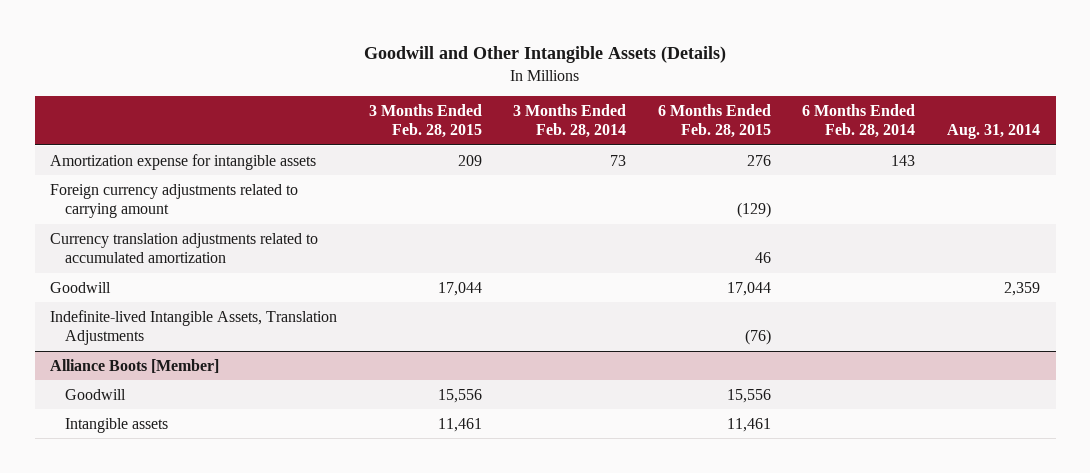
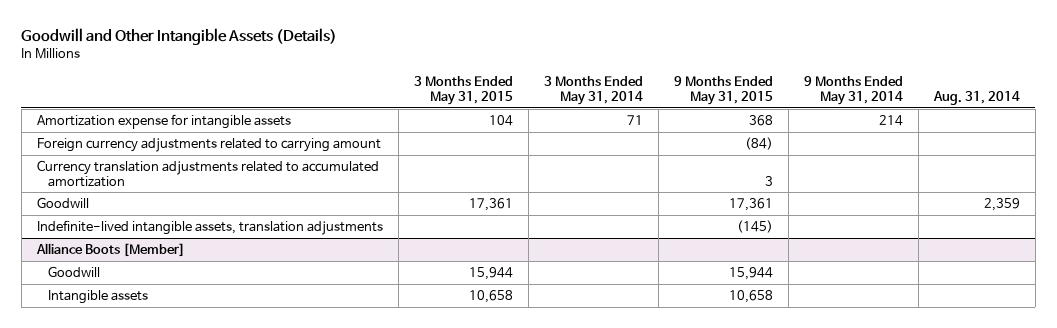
- | 3 Months Ended Feb. 28, 2015 | 3 Months Ended Feb. 28, 2014 | 6 Months Ended Feb. 28, 2015 | 6 Months Ended Feb. 28, 2014 | Aug. 31, 2014
+ | 3 Months Ended May 31, 2015 | 3 Months Ended May 31, 2014 | 9 Months Ended May 31, 2015 | 9 Months Ended May 31, 2014 | Aug. 31, 2014
- Indefinite-lived Intangible Assets, Translation Adjustments | | | (76) | |
+ Indefinite-lived intangible assets, translation adjustments | | | (145) | |

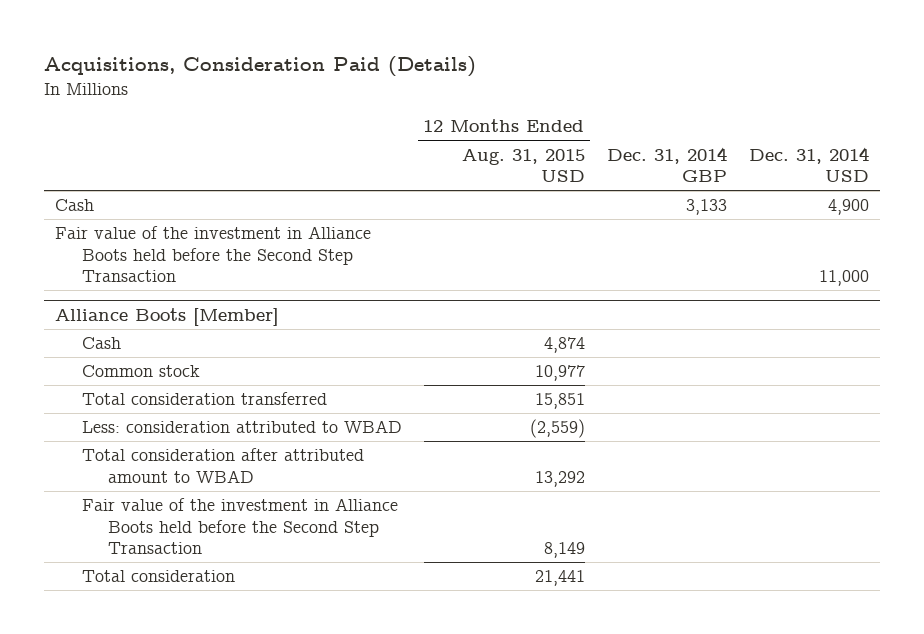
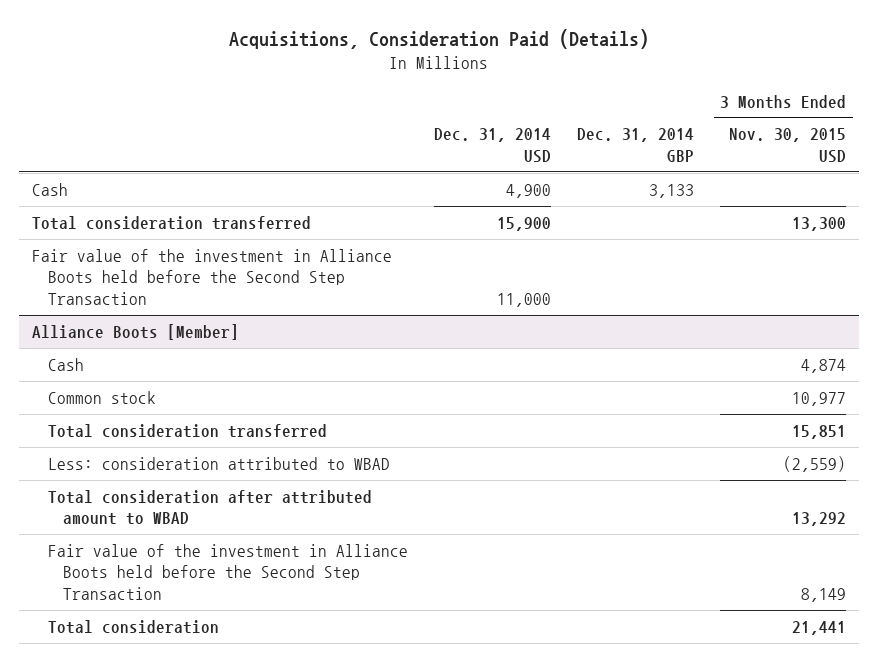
- | 12 Months Ended Aug. 31, 2015 USD | Dec. 31, 2014 GBP | Dec. 31, 2014 USD
+ | Dec. 31, 2014 USD | Dec. 31, 2014 GBP | 3 Months Ended Nov. 30, 2015 USD
+ Total consideration transferred | 15,900 | | 13,300

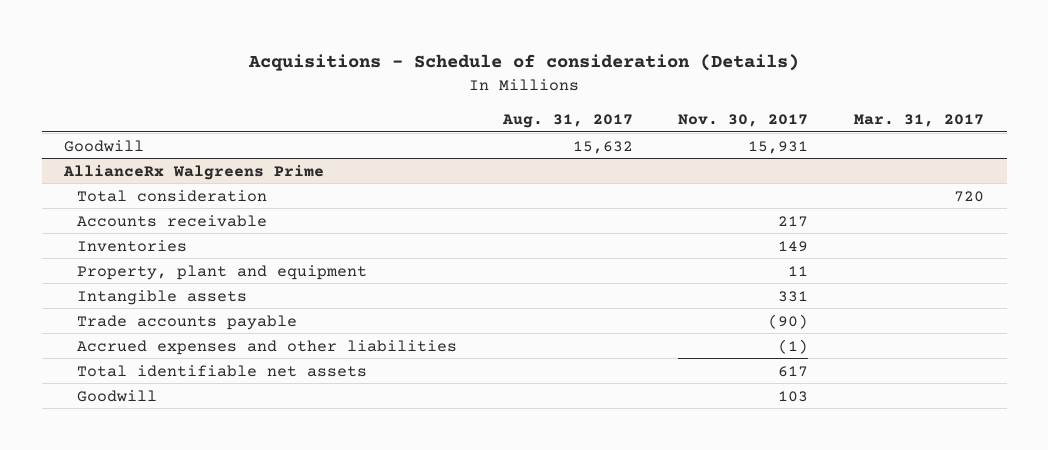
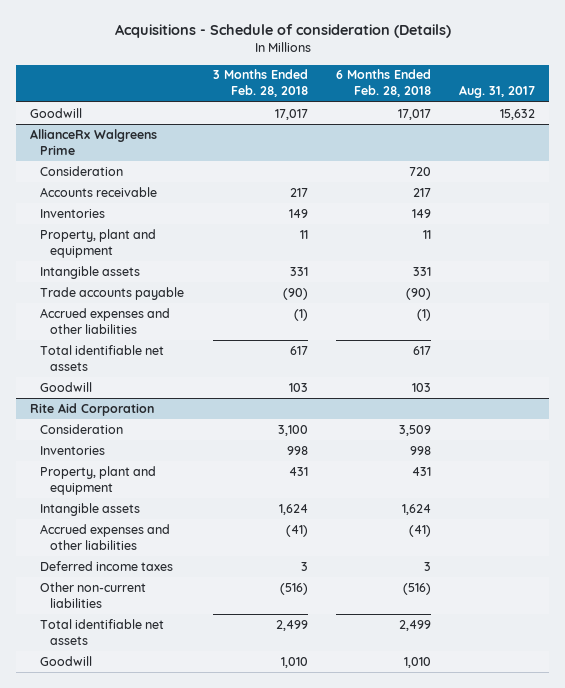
- | Aug. 31, 2017 | Nov. 30, 2017 | Mar. 31, 2017
+ | 3 Months Ended Feb. 28, 2018 | 6 Months Ended Feb. 28, 2018 | Aug. 31, 2017
@ AllianceRx Walgreens Prime
- Total consideration | | | 720
+ Consideration | | 720 |
+ Rite Aid Corporation
+ Consideration | 3,100 | 3,509 |
+ Inventories | 998 | 998 |
+ Property, plant and equipment | 431 | 431 |
+ Intangible assets | 1,624 | 1,624 |
+ Accrued expenses and other liabilities | (41) | (41) |
+ Deferred income taxes | 3 | 3 |
+ Other non-current liabilities | (516) | (516) |
+ Total identifiable net assets | 2,499 | 2,499 |
+ Goodwill | 1,010 | 1,010 |

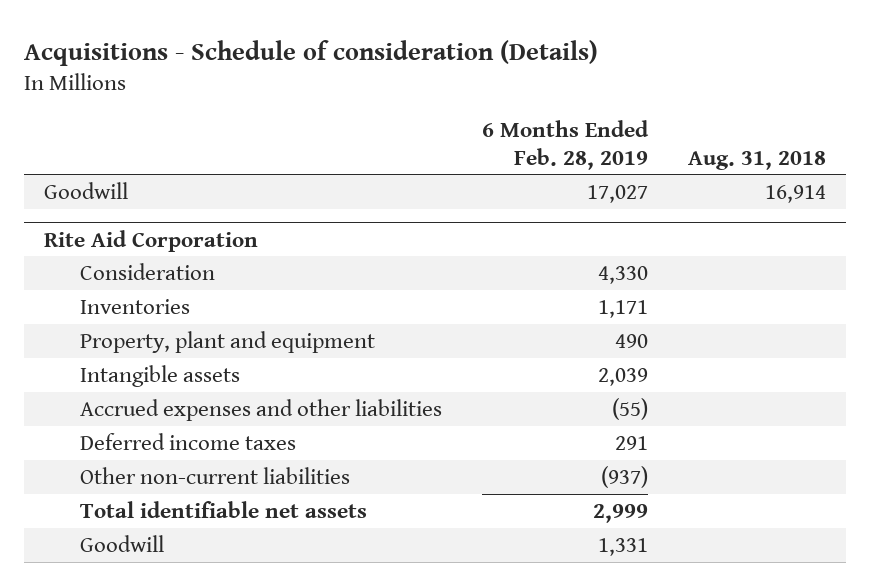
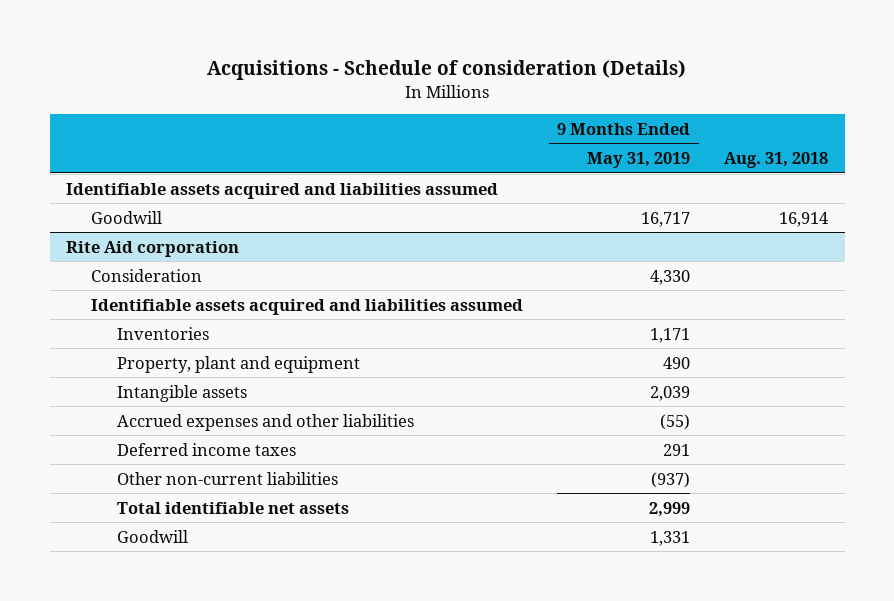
- | 6 Months Ended Feb. 28, 2019 | Aug. 31, 2018
+ | 9 Months Ended May 31, 2019 | Aug. 31, 2018
+ Identifiable assets acquired and liabilities assumed
- Rite Aid Corporation
+ Rite Aid corporation
+ Identifiable assets acquired and liabilities assumed

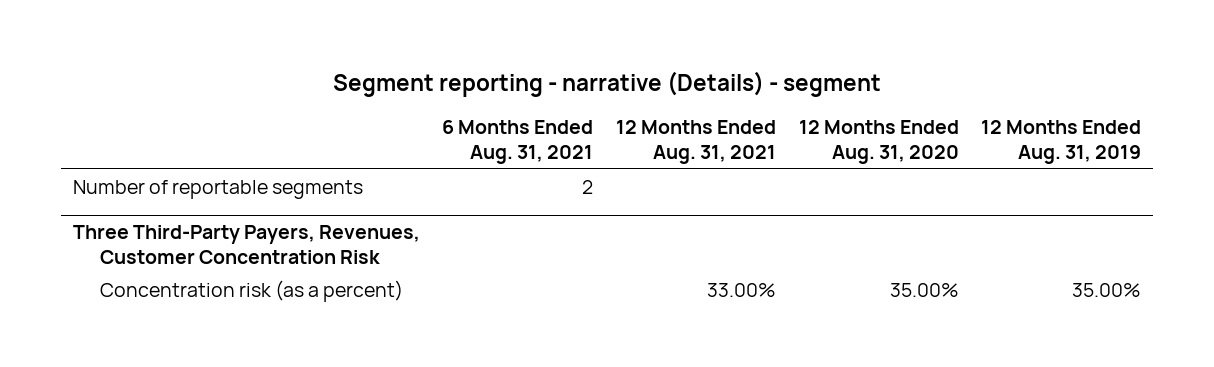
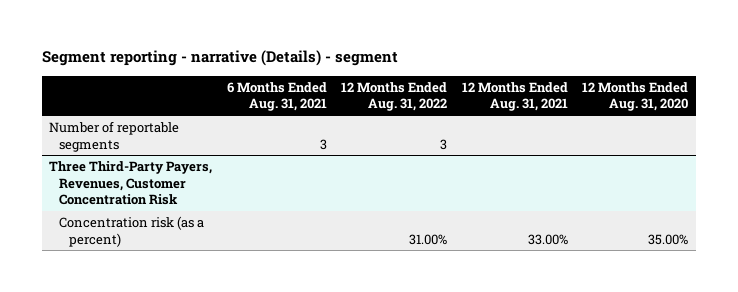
- | 6 Months Ended Aug. 31, 2021 | 12 Months Ended Aug. 31, 2021 | 12 Months Ended Aug. 31, 2020 | 12 Months Ended Aug. 31, 2019
+ | 6 Months Ended Aug. 31, 2021 | 12 Months Ended Aug. 31, 2022 | 12 Months Ended Aug. 31, 2021 | 12 Months Ended Aug. 31, 2020
- Number of reportable segments | 2 | | |
+ Number of reportable segments | 3 | 3 | |

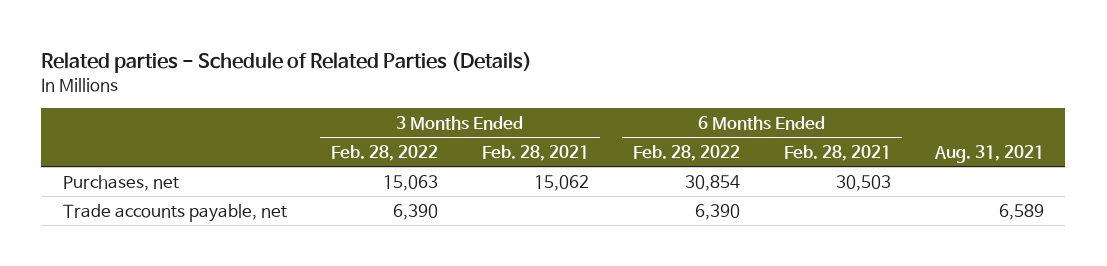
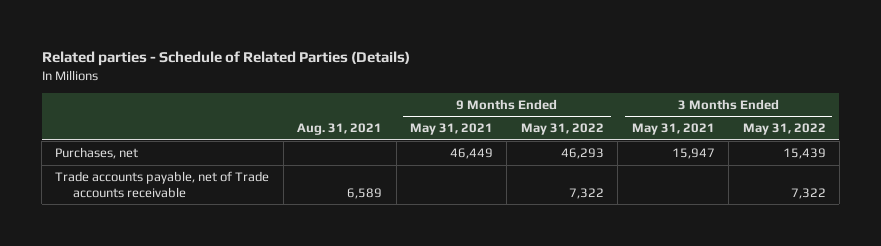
- | 3 Months Ended Feb. 28, 2022 | 3 Months Ended Feb. 28, 2021 | 6 Months Ended Feb. 28, 2022 | 6 Months Ended Feb. 28, 2021 | Aug. 31, 2021
+ | Aug. 31, 2021 | 9 Months Ended May 31, 2021 | 9 Months Ended May 31, 2022 | 3 Months Ended May 31, 2021 | 3 Months Ended May 31, 2022
- Trade accounts payable, net | 6,390 | | 6,390 | | 6,589
+ Trade accounts payable, net of Trade accounts receivable | 6,589 | | 7,322 | | 7,322

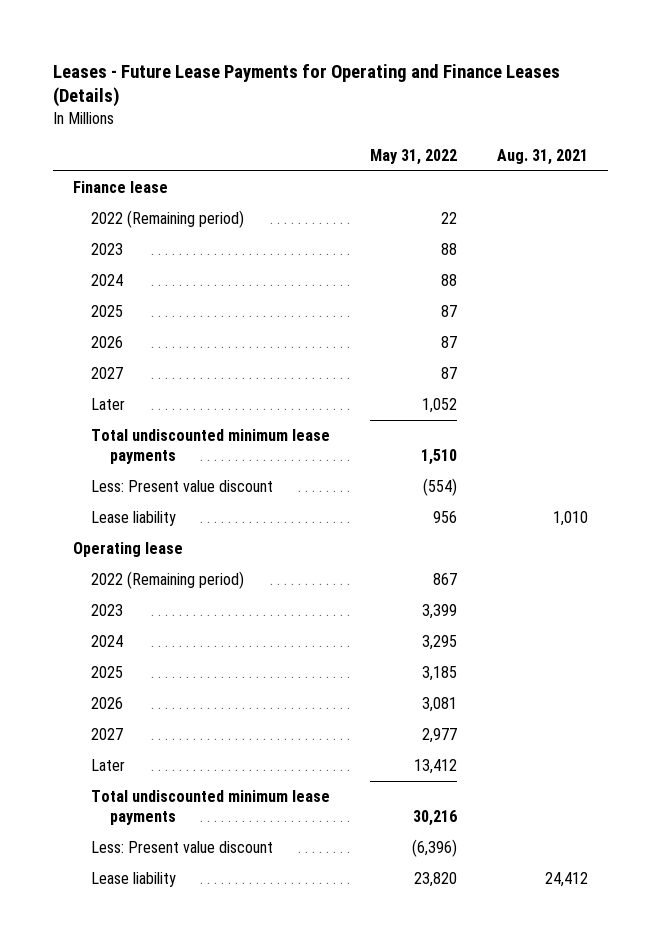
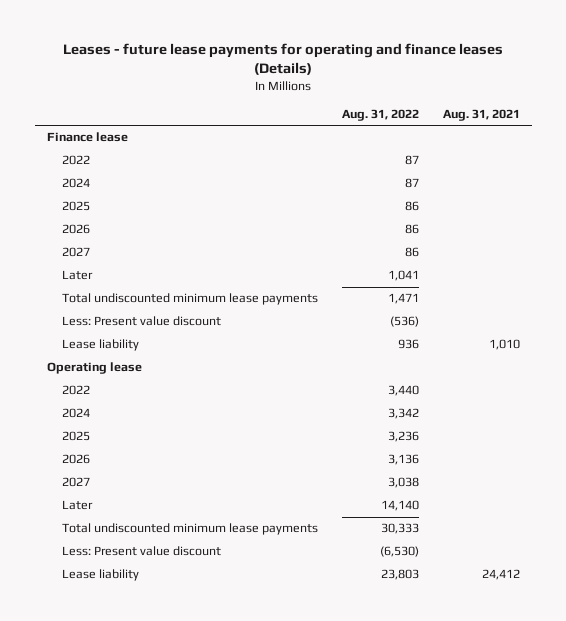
- Leases - Future Lease Payments for Operating and Finance Leases (Details)
+ Leases - future lease payments for operating and finance leases (Details)
- | May 31, 2022 | Aug. 31, 2021
+ | Aug. 31, 2022 | Aug. 31, 2021
- 2022 (Remaining period) | 22 |
- 2023 | 88 |
+ 2022 | 87 |
- 2022 (Remaining period) | 867 |
- 2023 | 3,399 |
+ 2022 | 3,440 |

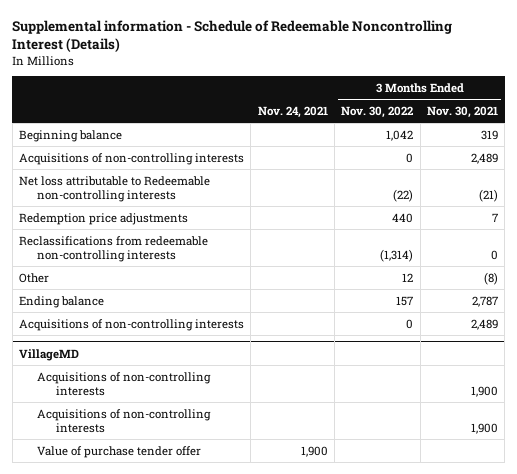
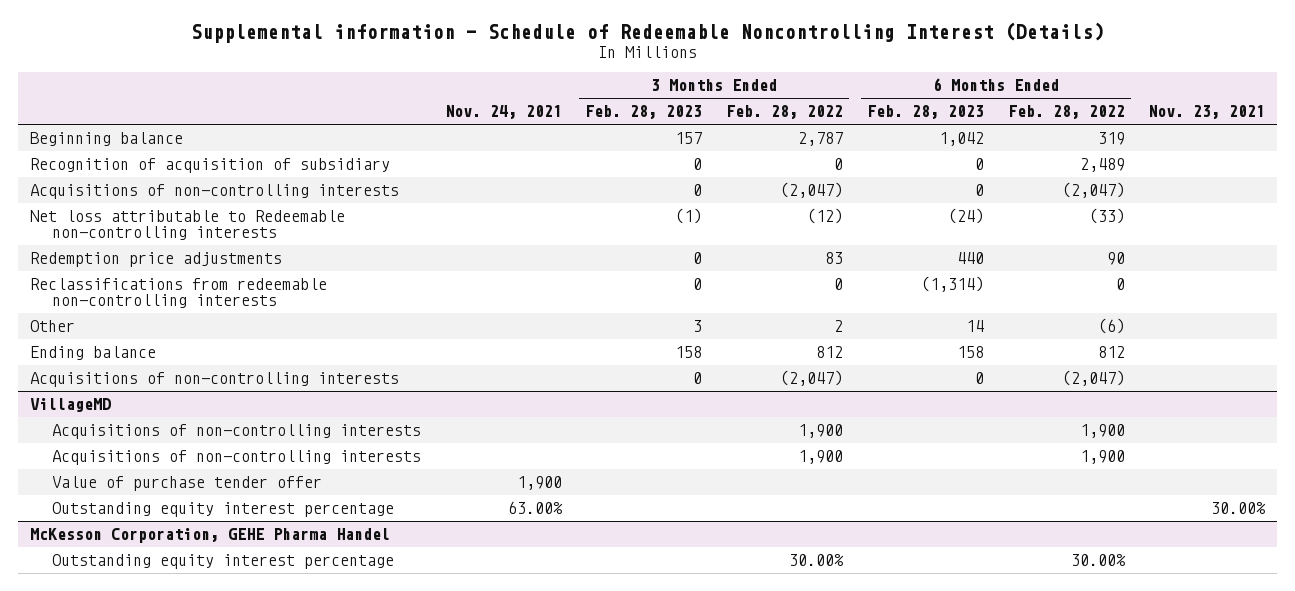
- | Nov. 24, 2021 | 3 Months Ended Nov. 30, 2022 | 3 Months Ended Nov. 30, 2021
+ | Nov. 24, 2021 | 3 Months Ended Feb. 28, 2023 | 3 Months Ended Feb. 28, 2022 | 6 Months Ended Feb. 28, 2023 | 6 Months Ended Feb. 28, 2022 | Nov. 23, 2021
+ Recognition of acquisition of subsidiary | | 0 | 0 | 0 | 2,489 |
@ VillageMD
+ Outstanding equity interest percentage | 63.00% | | | | | 30.00%
+ McKesson Corporation, GEHE Pharma Handel
+ Outstanding equity interest percentage | | | 30.00% | | 30.00% |

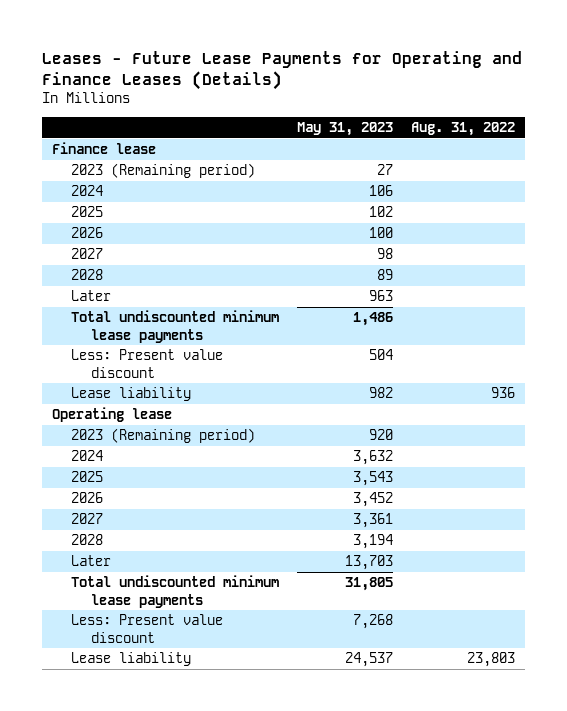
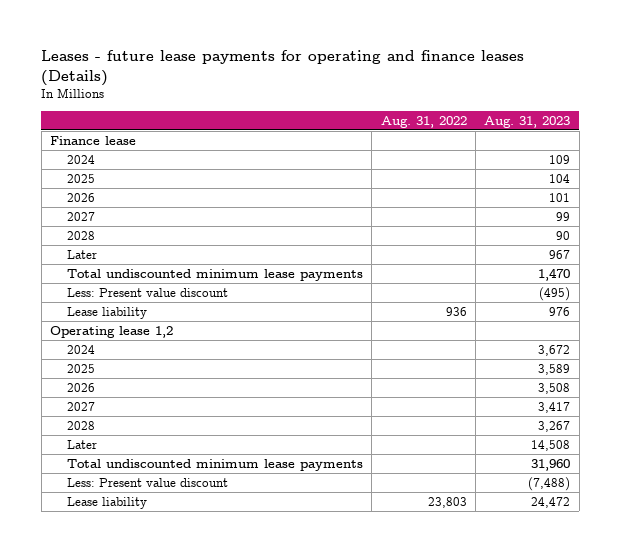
- Leases - Future Lease Payments for Operating and Finance Leases (Details)
+ Leases - future lease payments for operating and finance leases (Details)
- | May 31, 2023 | Aug. 31, 2022
+ | Aug. 31, 2022 | Aug. 31, 2023
- 2023 (Remaining period) | 27 |
- Operating lease
- 2023 (Remaining period) | 920 |
+ Operating lease 1,2

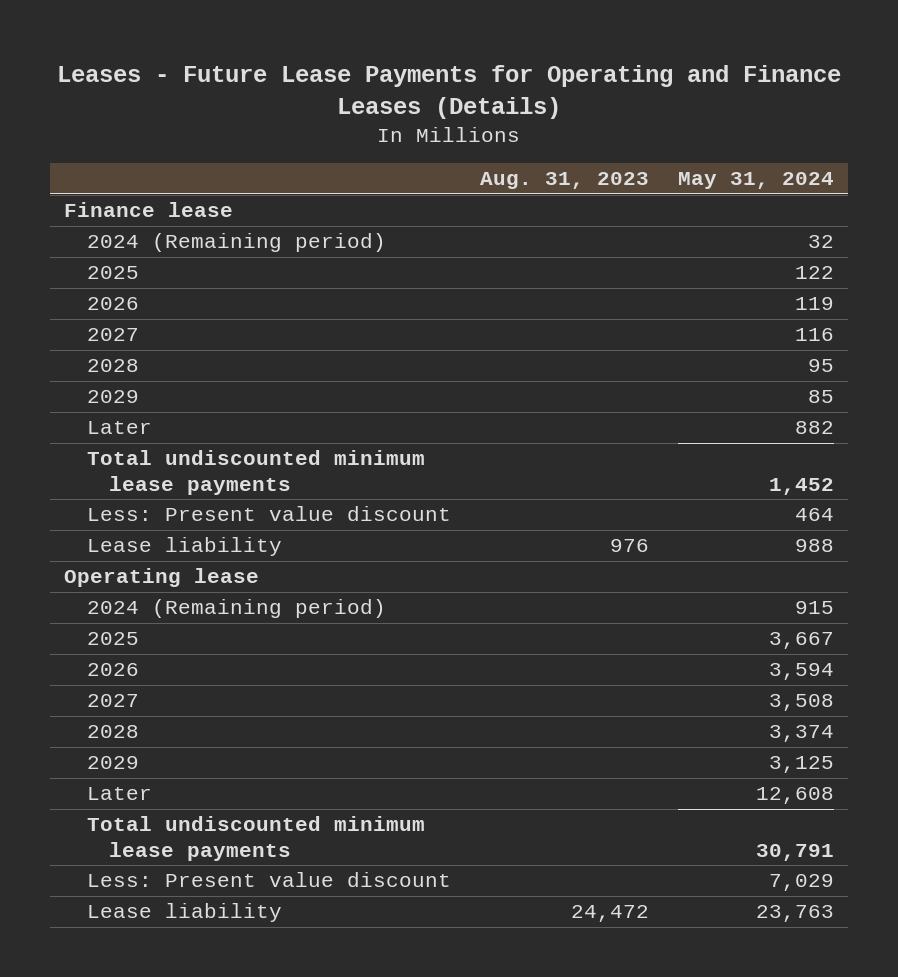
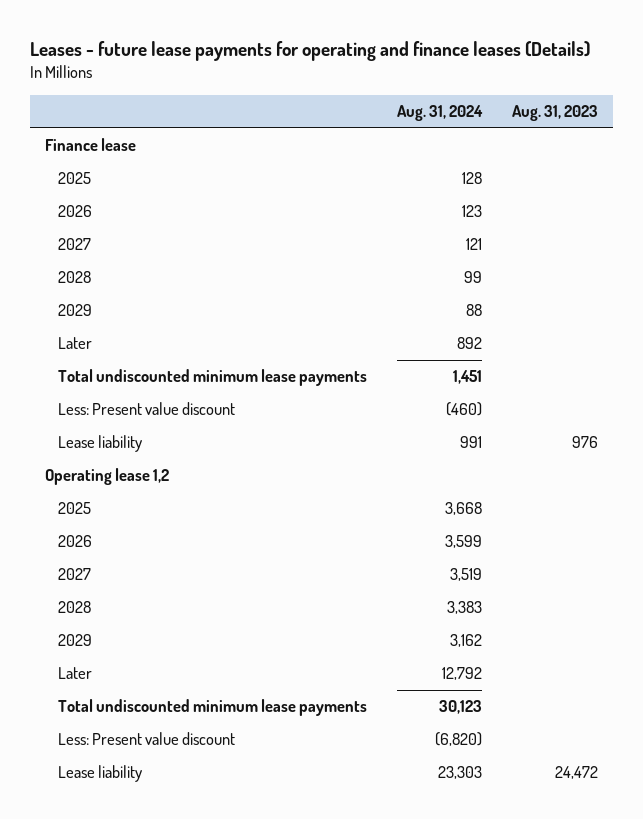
- Leases - Future Lease Payments for Operating and Finance Leases (Details)
+ Leases - future lease payments for operating and finance leases (Details)
- | Aug. 31, 2023 | May 31, 2024
+ | Aug. 31, 2024 | Aug. 31, 2023
- 2024 (Remaining period) | | 32
- Operating lease
- 2024 (Remaining period) | | 915
+ Operating lease 1,2

